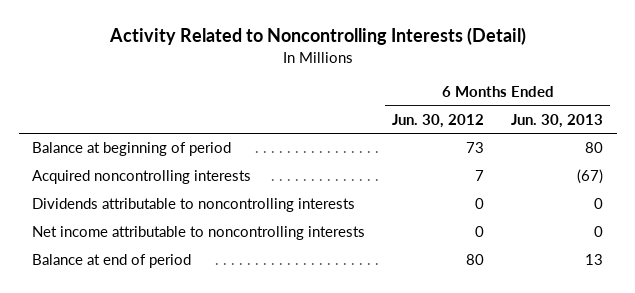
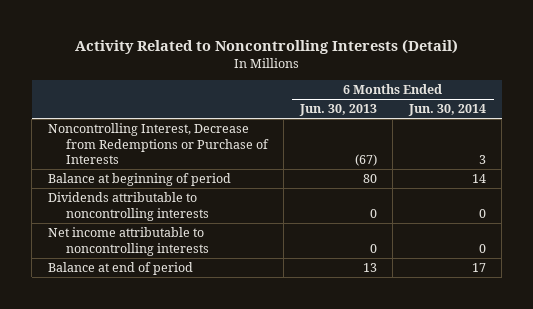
- | 6 Months Ended Jun. 30, 2012 | 6 Months Ended Jun. 30, 2013
+ | 6 Months Ended Jun. 30, 2013 | 6 Months Ended Jun. 30, 2014
+ Noncontrolling Interest, Decrease from Redemptions or Purchase of Interests | (67) | 3
- Acquired noncontrolling interests | 7 | (67)

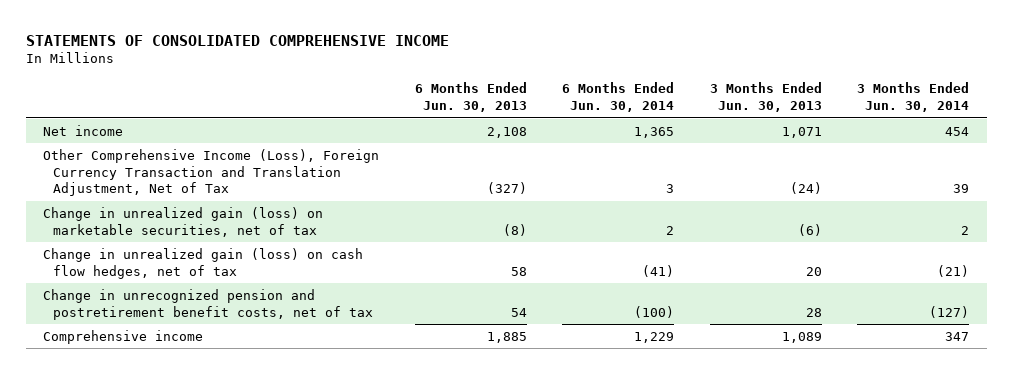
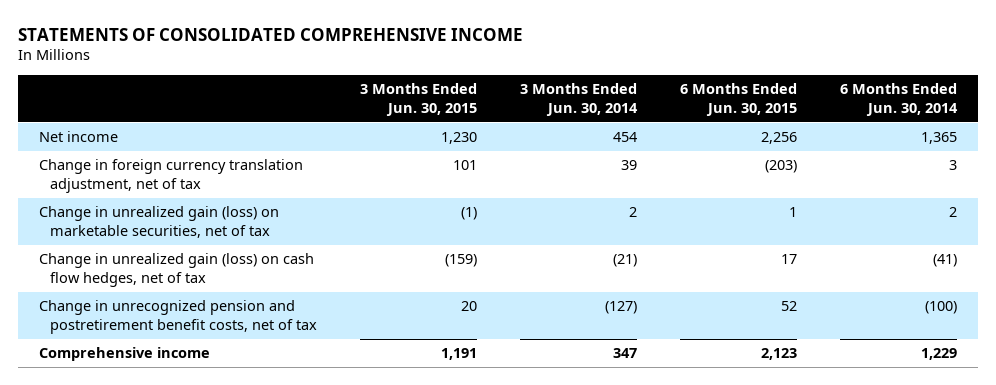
- | 6 Months Ended Jun. 30, 2013 | 6 Months Ended Jun. 30, 2014 | 3 Months Ended Jun. 30, 2013 | 3 Months Ended Jun. 30, 2014
+ | 3 Months Ended Jun. 30, 2015 | 3 Months Ended Jun. 30, 2014 | 6 Months Ended Jun. 30, 2015 | 6 Months Ended Jun. 30, 2014
- Other Comprehensive Income (Loss), Foreign Currency Transaction and Translation Adjustment, Net of Tax | (327) | 3 | (24) | 39
+ Change in foreign currency translation adjustment, net of tax | 101 | 39 | (203) | 3

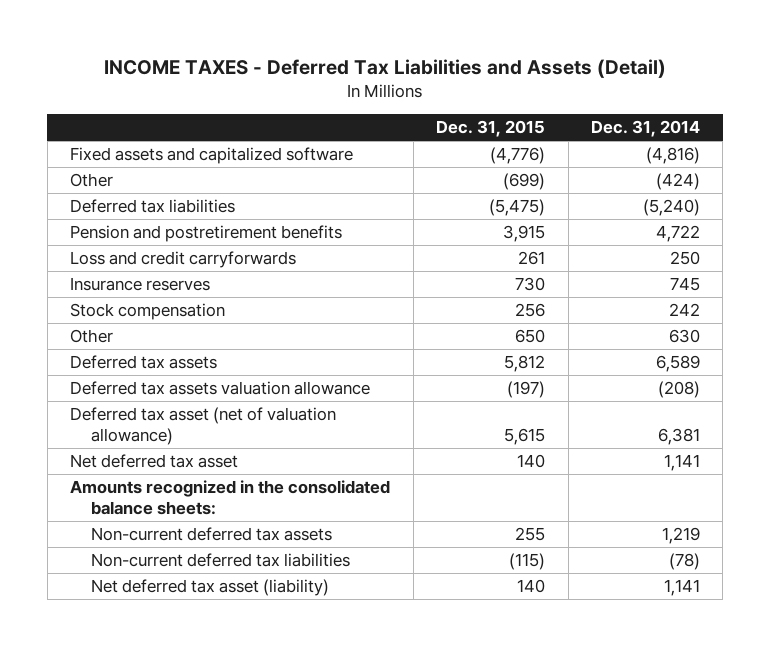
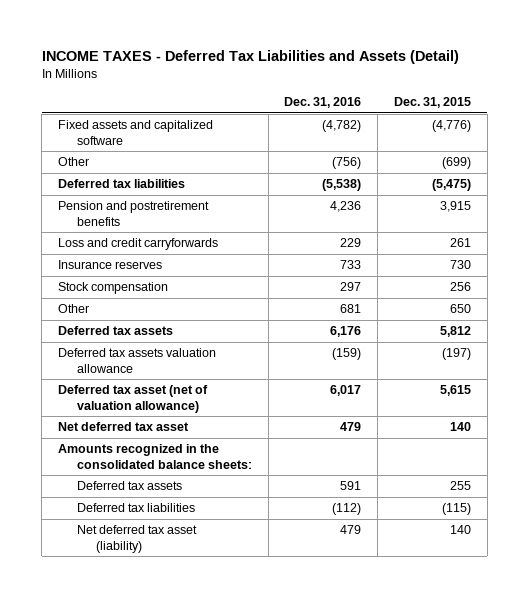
- | Dec. 31, 2015 | Dec. 31, 2014
+ | Dec. 31, 2016 | Dec. 31, 2015
- Non-current deferred tax assets | 255 | 1,219
- Non-current deferred tax liabilities | (115) | (78)
+ Deferred tax assets | 591 | 255
+ Deferred tax liabilities | (112) | (115)

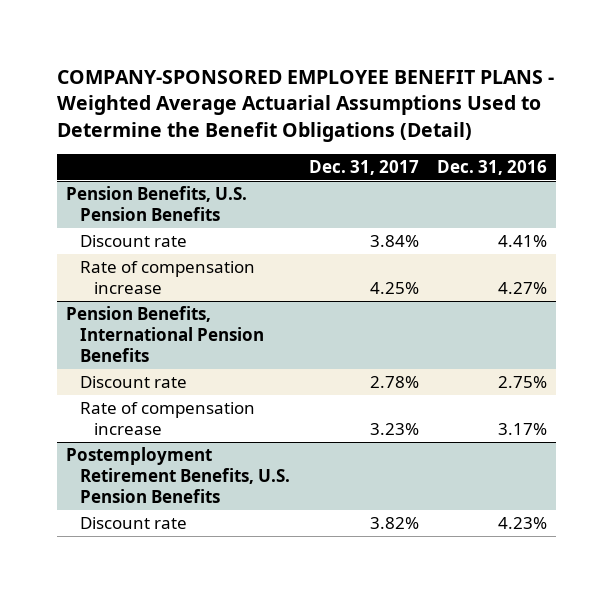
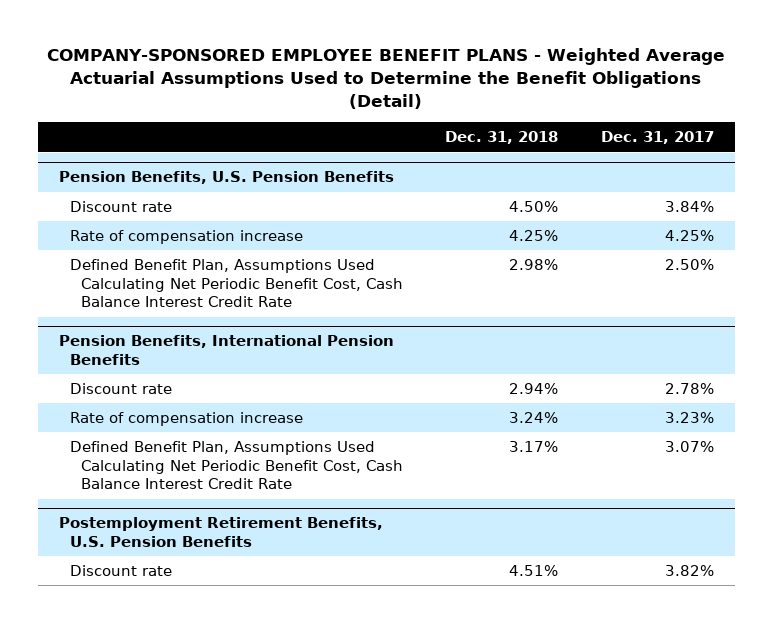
- | Dec. 31, 2017 | Dec. 31, 2016
+ | Dec. 31, 2018 | Dec. 31, 2017
@ Pension Benefits, U.S. Pension Benefits
+ Defined Benefit Plan, Assumptions Used Calculating Net Periodic Benefit Cost, Cash Balance Interest Credit Rate | 2.98% | 2.50%
@ Pension Benefits, International Pension Benefits
+ Defined Benefit Plan, Assumptions Used Calculating Net Periodic Benefit Cost, Cash Balance Interest Credit Rate | 3.17% | 3.07%

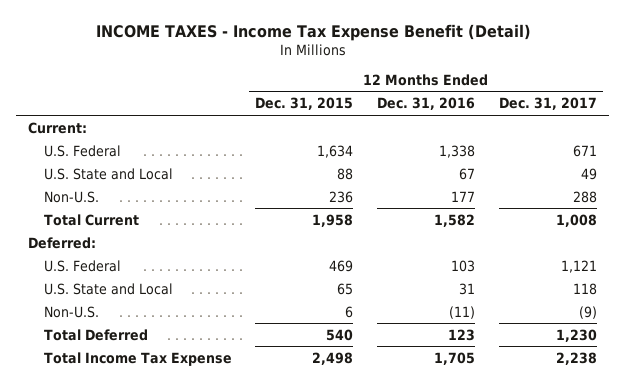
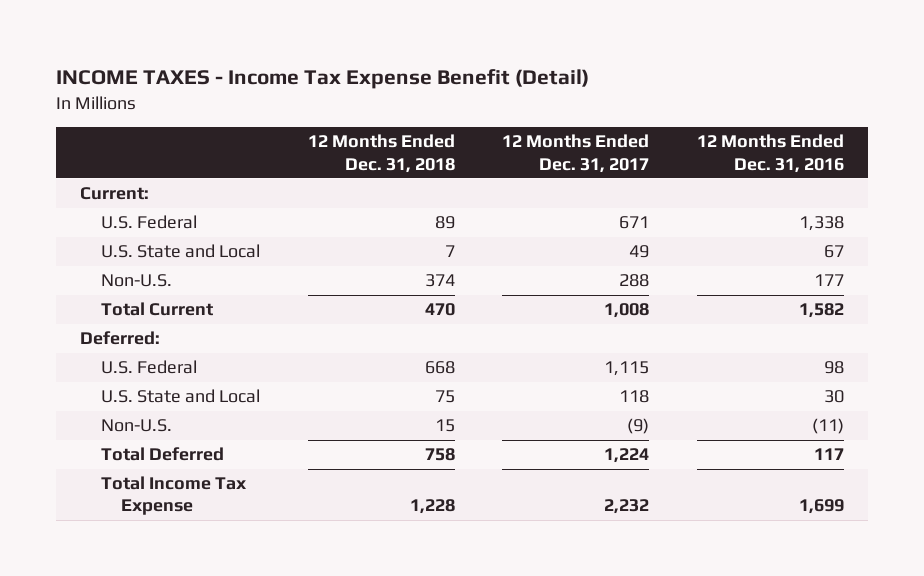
- | 12 Months Ended Dec. 31, 2015 | 12 Months Ended Dec. 31, 2016 | 12 Months Ended Dec. 31, 2017
+ | 12 Months Ended Dec. 31, 2018 | 12 Months Ended Dec. 31, 2017 | 12 Months Ended Dec. 31, 2016
- U.S. Federal | 469 | 103 | 1,121
- U.S. State and Local | 65 | 31 | 118
+ U.S. Federal | 668 | 1,115 | 98
+ U.S. State and Local | 75 | 118 | 30
- Total Deferred | 540 | 123 | 1,230
- Total Income Tax Expense | 2,498 | 1,705 | 2,238
+ Total Deferred | 758 | 1,224 | 117
+ Total Income Tax Expense | 1,228 | 2,232 | 1,699

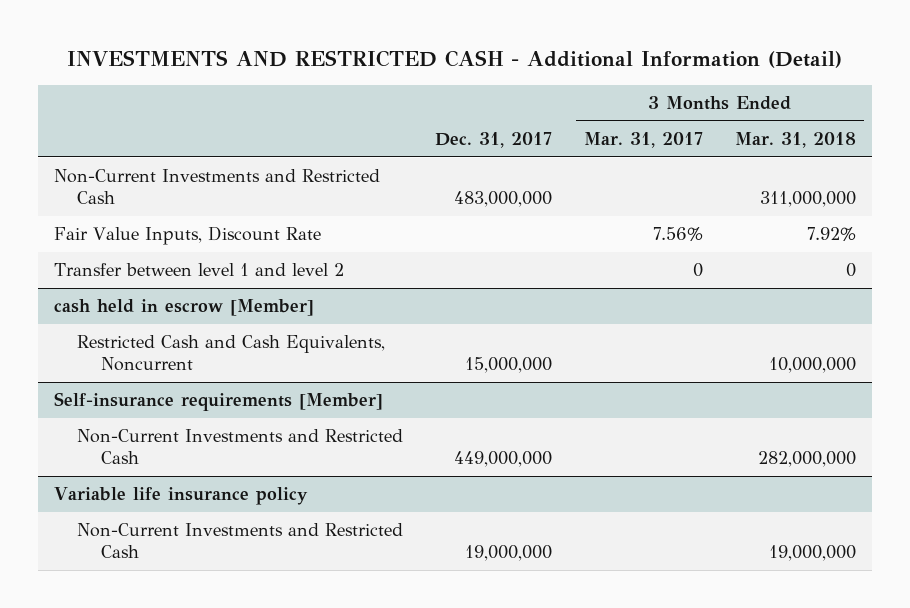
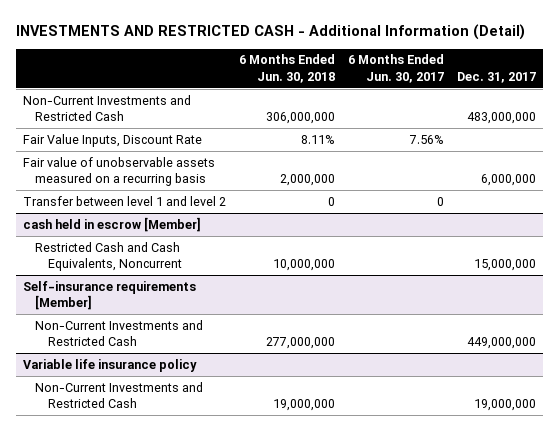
- | Dec. 31, 2017 | 3 Months Ended Mar. 31, 2017 | 3 Months Ended Mar. 31, 2018
+ | 6 Months Ended Jun. 30, 2018 | 6 Months Ended Jun. 30, 2017 | Dec. 31, 2017
+ Fair value of unobservable assets measured on a recurring basis | 2,000,000 | | 6,000,000

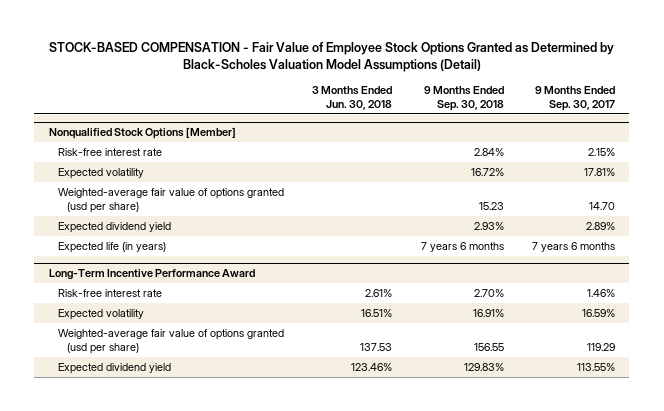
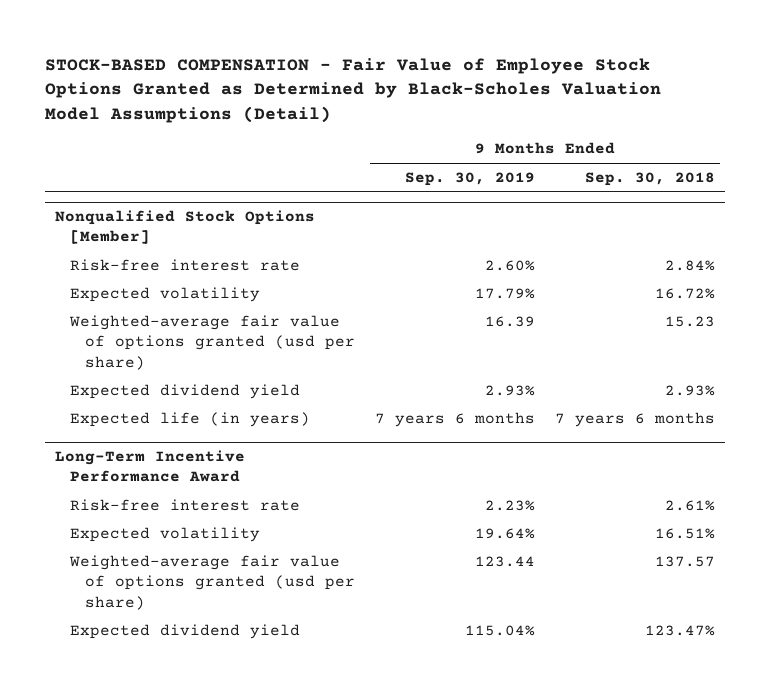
- | 3 Months Ended Jun. 30, 2018 | 9 Months Ended Sep. 30, 2018 | 9 Months Ended Sep. 30, 2017
+ | 9 Months Ended Sep. 30, 2019 | 9 Months Ended Sep. 30, 2018
@ Long-Term Incentive Performance Award
- Risk-free interest rate | 2.61% | 2.70% | 1.46%
- Expected volatility | 16.51% | 16.91% | 16.59%
- Weighted-average fair value of options granted (usd per share) | 137.53 | 156.55 | 119.29
- Expected dividend yield | 123.46% | 129.83% | 113.55%
+ Risk-free interest rate | 2.23% | 2.61%
+ Expected volatility | 19.64% | 16.51%
+ Weighted-average fair value of options granted (usd per share) | 123.44 | 137.57
+ Expected dividend yield | 115.04% | 123.47%

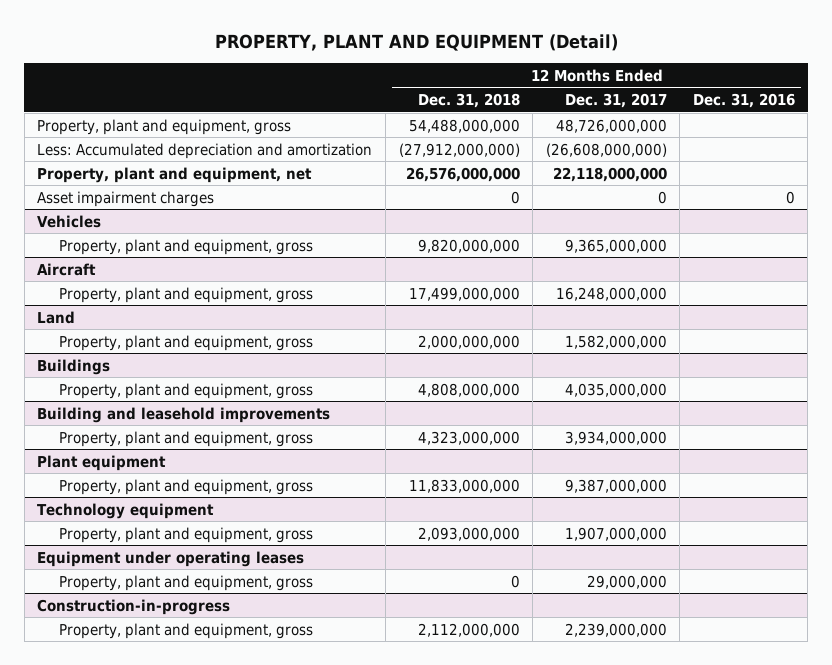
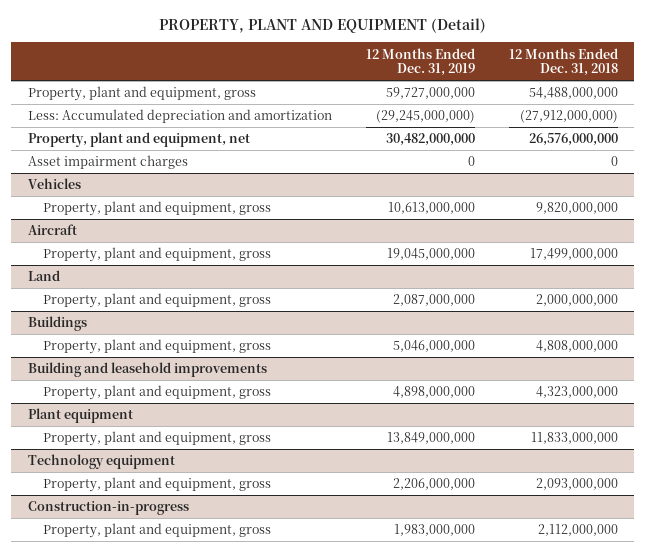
- | 12 Months Ended Dec. 31, 2018 | 12 Months Ended Dec. 31, 2017 | 12 Months Ended Dec. 31, 2016
+ | 12 Months Ended Dec. 31, 2019 | 12 Months Ended Dec. 31, 2018
- Equipment under operating leases
- Property, plant and equipment, gross | 0 | 29,000,000 |

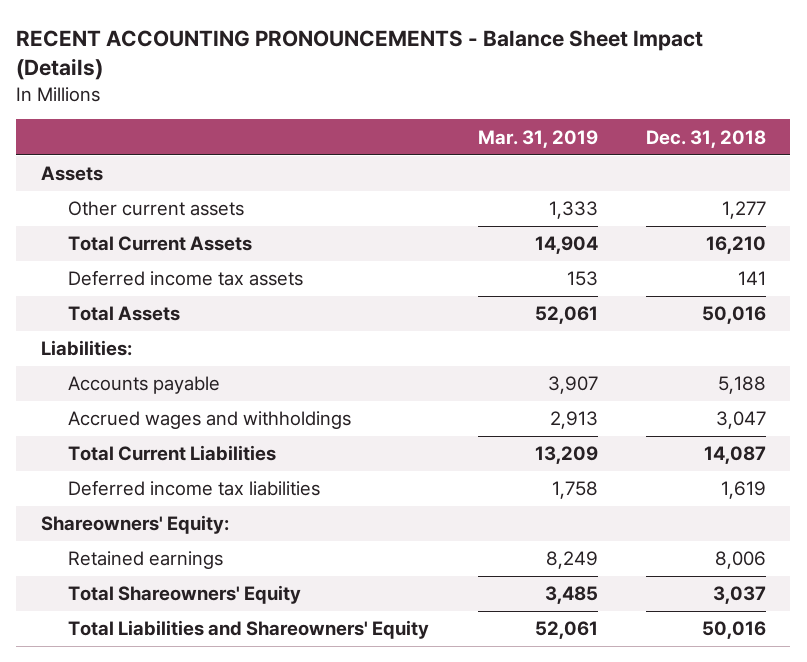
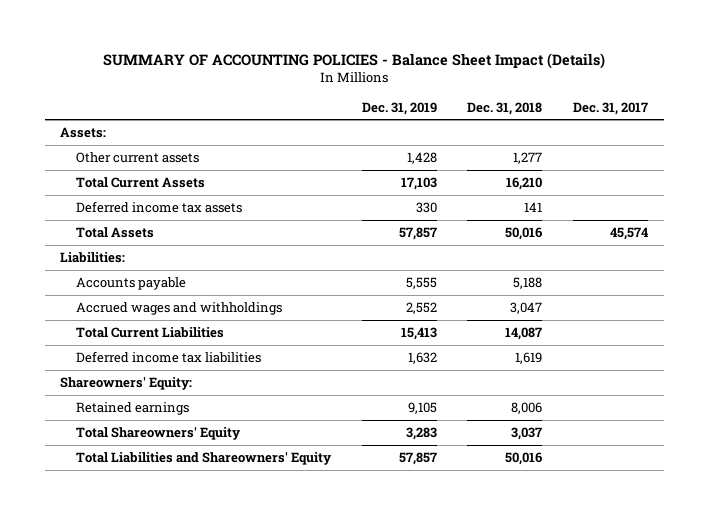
- RECENT ACCOUNTING PRONOUNCEMENTS - Balance Sheet Impact (Details)
+ SUMMARY OF ACCOUNTING POLICIES - Balance Sheet Impact (Details)
- | Mar. 31, 2019 | Dec. 31, 2018
+ | Dec. 31, 2019 | Dec. 31, 2018 | Dec. 31, 2017
- Assets
+ Assets:

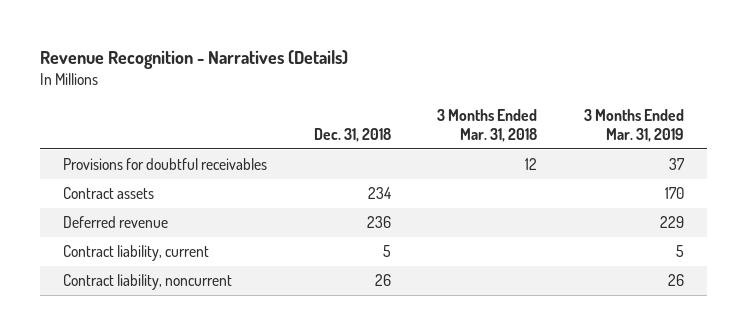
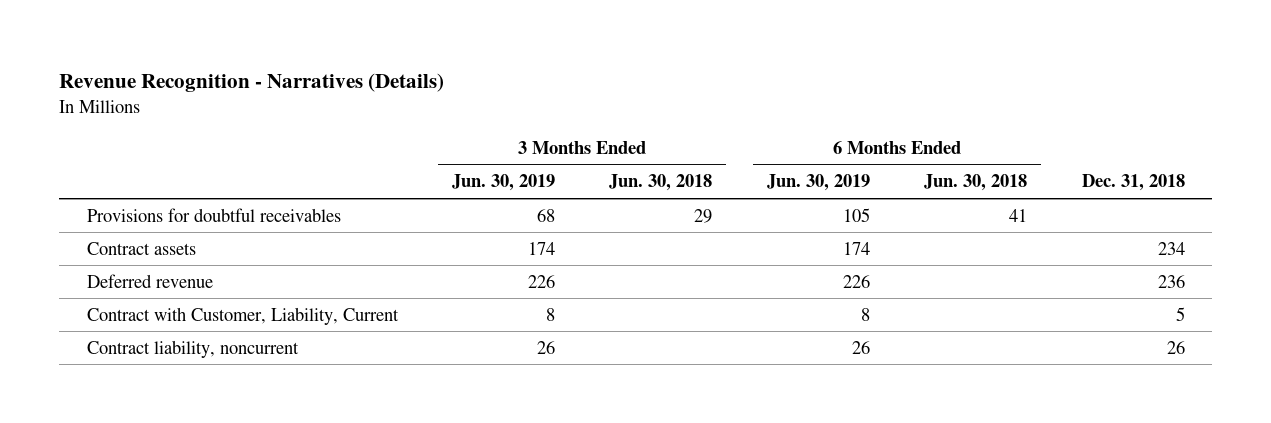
- | Dec. 31, 2018 | 3 Months Ended Mar. 31, 2018 | 3 Months Ended Mar. 31, 2019
+ | 3 Months Ended Jun. 30, 2019 | 3 Months Ended Jun. 30, 2018 | 6 Months Ended Jun. 30, 2019 | 6 Months Ended Jun. 30, 2018 | Dec. 31, 2018
- Contract liability, current | 5 | | 5
+ Contract with Customer, Liability, Current | 8 | | 8 | | 5

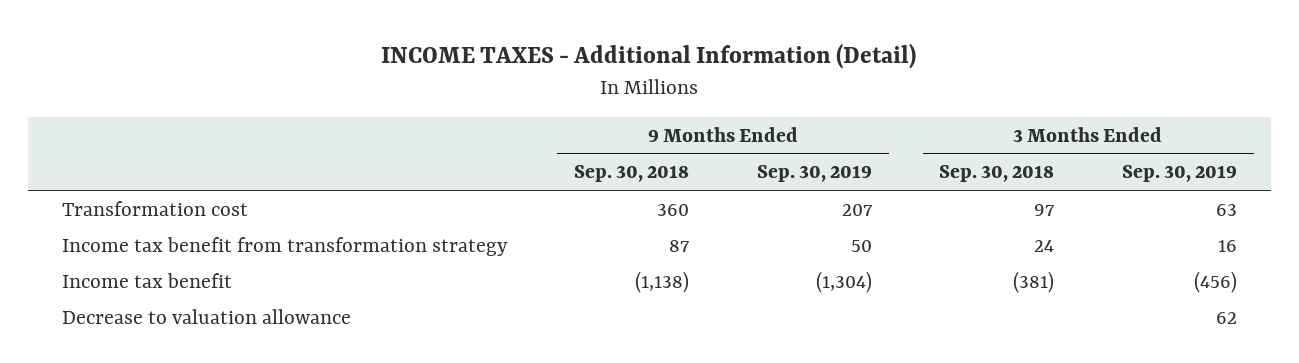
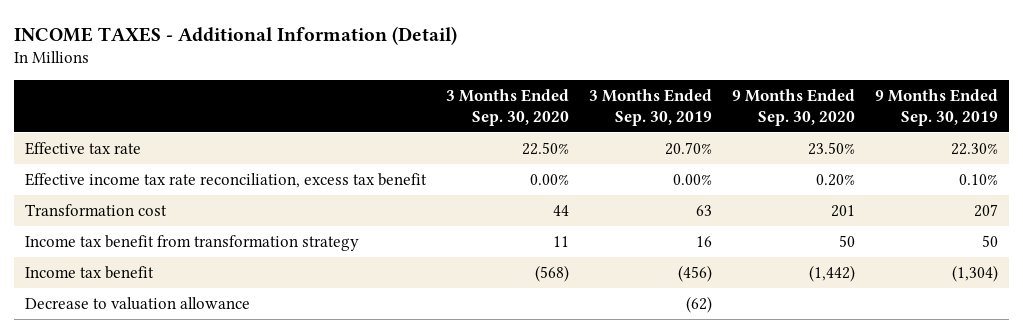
- | 9 Months Ended Sep. 30, 2018 | 9 Months Ended Sep. 30, 2019 | 3 Months Ended Sep. 30, 2018 | 3 Months Ended Sep. 30, 2019
+ | 3 Months Ended Sep. 30, 2020 | 3 Months Ended Sep. 30, 2019 | 9 Months Ended Sep. 30, 2020 | 9 Months Ended Sep. 30, 2019
+ Effective tax rate | 22.50% | 20.70% | 23.50% | 22.30%
+ Effective income tax rate reconciliation, excess tax benefit | 0.00% | 0.00% | 0.20% | 0.10%
- Decrease to valuation allowance | | | | 62
+ Decrease to valuation allowance | | (62) | |

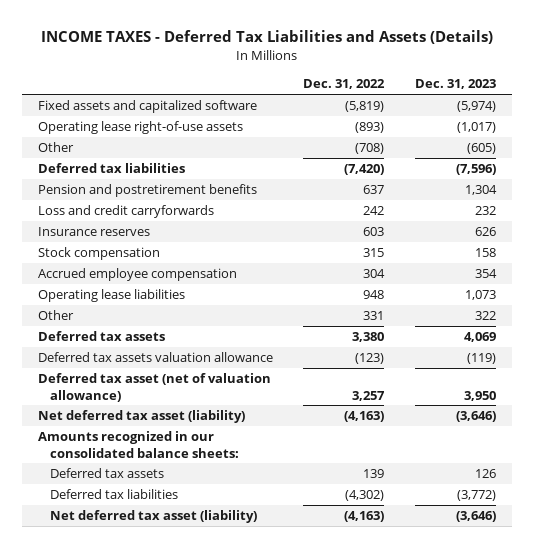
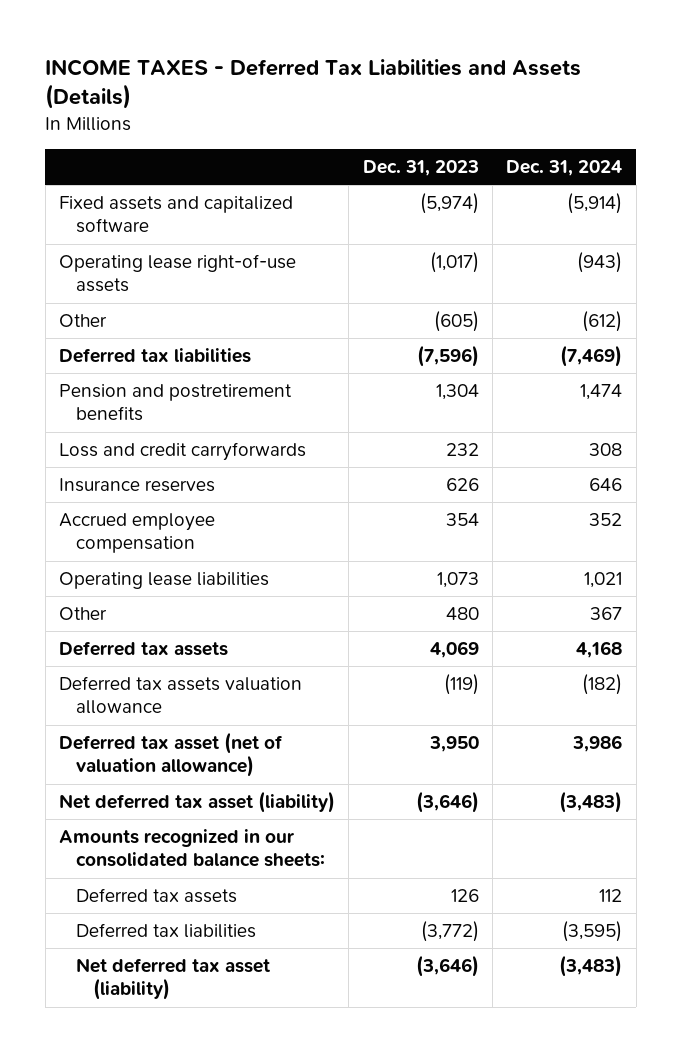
- | Dec. 31, 2022 | Dec. 31, 2023
+ | Dec. 31, 2023 | Dec. 31, 2024
- Stock compensation | 315 | 158
- Other | 331 | 322
+ Other | 480 | 367

